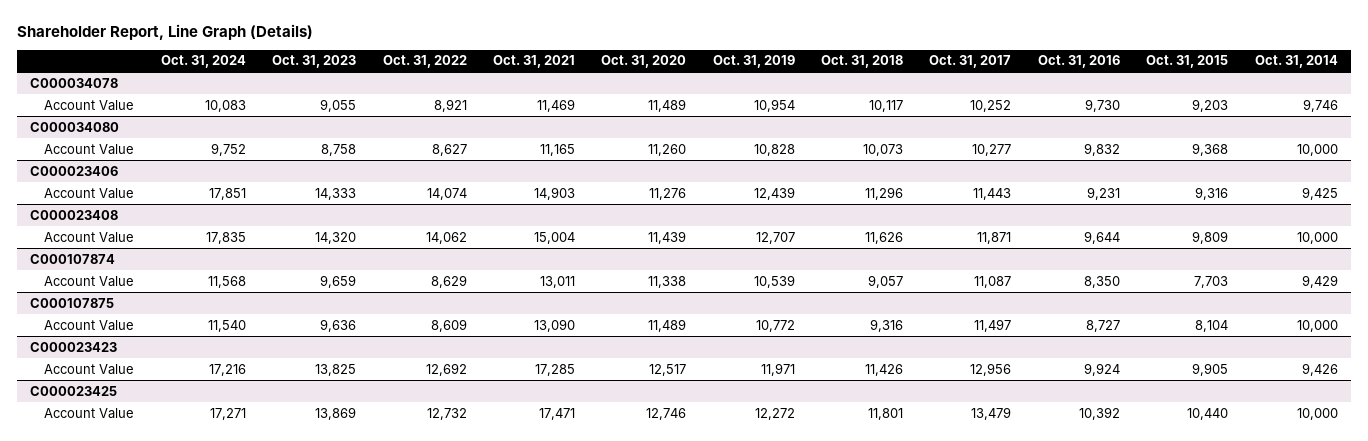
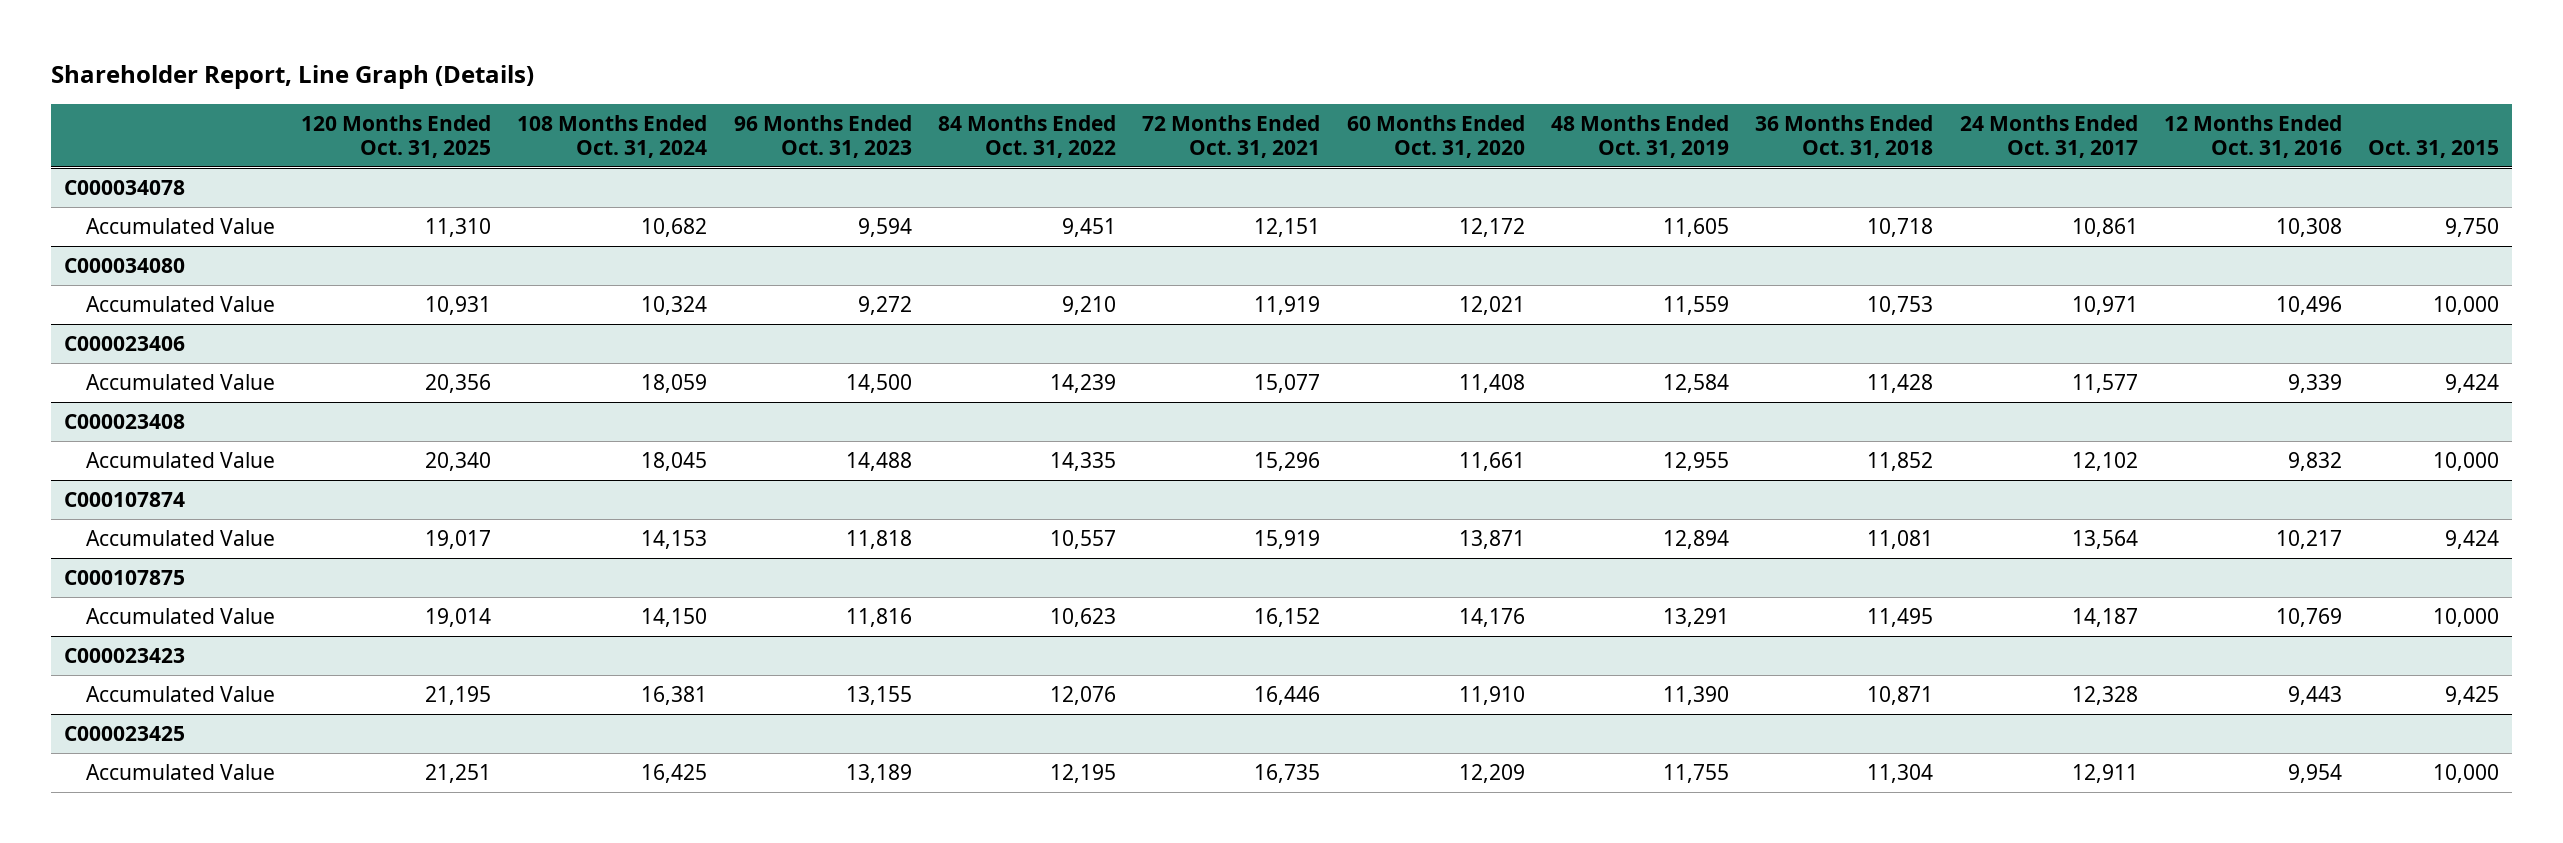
- | Oct. 31, 2024 | Oct. 31, 2023 | Oct. 31, 2022 | Oct. 31, 2021 | Oct. 31, 2020 | Oct. 31, 2019 | Oct. 31, 2018 | Oct. 31, 2017 | Oct. 31, 2016 | Oct. 31, 2015 | Oct. 31, 2014
+ | 120 Months Ended Oct. 31, 2025 | 108 Months Ended Oct. 31, 2024 | 96 Months Ended Oct. 31, 2023 | 84 Months Ended Oct. 31, 2022 | 72 Months Ended Oct. 31, 2021 | 60 Months Ended Oct. 31, 2020 | 48 Months Ended Oct. 31, 2019 | 36 Months Ended Oct. 31, 2018 | 24 Months Ended Oct. 31, 2017 | 12 Months Ended Oct. 31, 2016 | Oct. 31, 2015
@ C000034078
- Account Value | 10,083 | 9,055 | 8,921 | 11,469 | 11,489 | 10,954 | 10,117 | 10,252 | 9,730 | 9,203 | 9,746
+ Accumulated Value | 11,310 | 10,682 | 9,594 | 9,451 | 12,151 | 12,172 | 11,605 | 10,718 | 10,861 | 10,308 | 9,750
@ C000034080
- Account Value | 9,752 | 8,758 | 8,627 | 11,165 | 11,260 | 10,828 | 10,073 | 10,277 | 9,832 | 9,368 | 10,000
+ Accumulated Value | 10,931 | 10,324 | 9,272 | 9,210 | 11,919 | 12,021 | 11,559 | 10,753 | 10,971 | 10,496 | 10,000
@ C000023406
- Account Value | 17,851 | 14,333 | 14,074 | 14,903 | 11,276 | 12,439 | 11,296 | 11,443 | 9,231 | 9,316 | 9,425
+ Accumulated Value | 20,356 | 18,059 | 14,500 | 14,239 | 15,077 | 11,408 | 12,584 | 11,428 | 11,577 | 9,339 | 9,424
@ C000023408
- Account Value | 17,835 | 14,320 | 14,062 | 15,004 | 11,439 | 12,707 | 11,626 | 11,871 | 9,644 | 9,809 | 10,000
+ Accumulated Value | 20,340 | 18,045 | 14,488 | 14,335 | 15,296 | 11,661 | 12,955 | 11,852 | 12,102 | 9,832 | 10,000
@ C000107874
- Account Value | 11,568 | 9,659 | 8,629 | 13,011 | 11,338 | 10,539 | 9,057 | 11,087 | 8,350 | 7,703 | 9,429
+ Accumulated Value | 19,017 | 14,153 | 11,818 | 10,557 | 15,919 | 13,871 | 12,894 | 11,081 | 13,564 | 10,217 | 9,424
@ C000107875
- Account Value | 11,540 | 9,636 | 8,609 | 13,090 | 11,489 | 10,772 | 9,316 | 11,497 | 8,727 | 8,104 | 10,000
+ Accumulated Value | 19,014 | 14,150 | 11,816 | 10,623 | 16,152 | 14,176 | 13,291 | 11,495 | 14,187 | 10,769 | 10,000
@ C000023423
- Account Value | 17,216 | 13,825 | 12,692 | 17,285 | 12,517 | 11,971 | 11,426 | 12,956 | 9,924 | 9,905 | 9,426
+ Accumulated Value | 21,195 | 16,381 | 13,155 | 12,076 | 16,446 | 11,910 | 11,390 | 10,871 | 12,328 | 9,443 | 9,425
@ C000023425
- Account Value | 17,271 | 13,869 | 12,732 | 17,471 | 12,746 | 12,272 | 11,801 | 13,479 | 10,392 | 10,440 | 10,000
+ Accumulated Value | 21,251 | 16,425 | 13,189 | 12,195 | 16,735 | 12,209 | 11,755 | 11,304 | 12,911 | 9,954 | 10,000

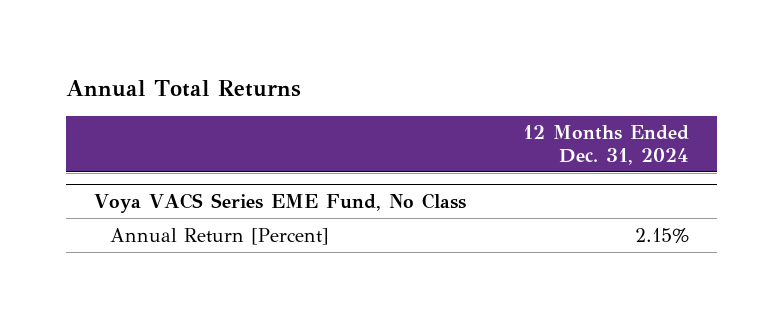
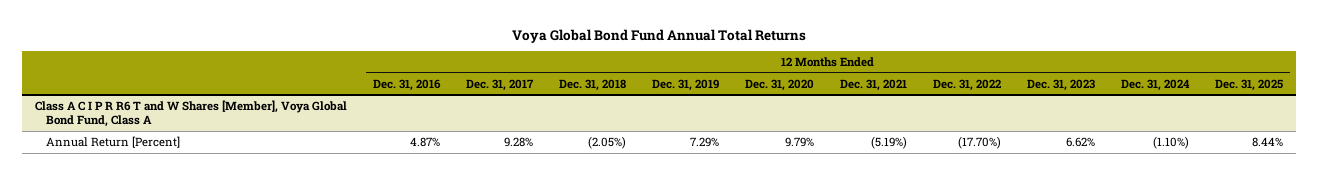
- Annual Total Returns
+ Voya Global Bond Fund Annual Total Returns
- | 12 Months Ended Dec. 31, 2024
+ | 12 Months Ended Dec. 31, 2016 | 12 Months Ended Dec. 31, 2017 | 12 Months Ended Dec. 31, 2018 | 12 Months Ended Dec. 31, 2019 | 12 Months Ended Dec. 31, 2020 | 12 Months Ended Dec. 31, 2021 | 12 Months Ended Dec. 31, 2022 | 12 Months Ended Dec. 31, 2023 | 12 Months Ended Dec. 31, 2024 | 12 Months Ended Dec. 31, 2025
- Voya VACS Series EME Fund, No Class
- Annual Return [Percent] | 2.15%
+ Class A C I P R R6 T and W Shares [Member], Voya Global Bond Fund, Class A
+ Annual Return [Percent] | 4.87% | 9.28% | (2.05%) | 7.29% | 9.79% | (5.19%) | (17.70%) | 6.62% | (1.10%) | 8.44%

